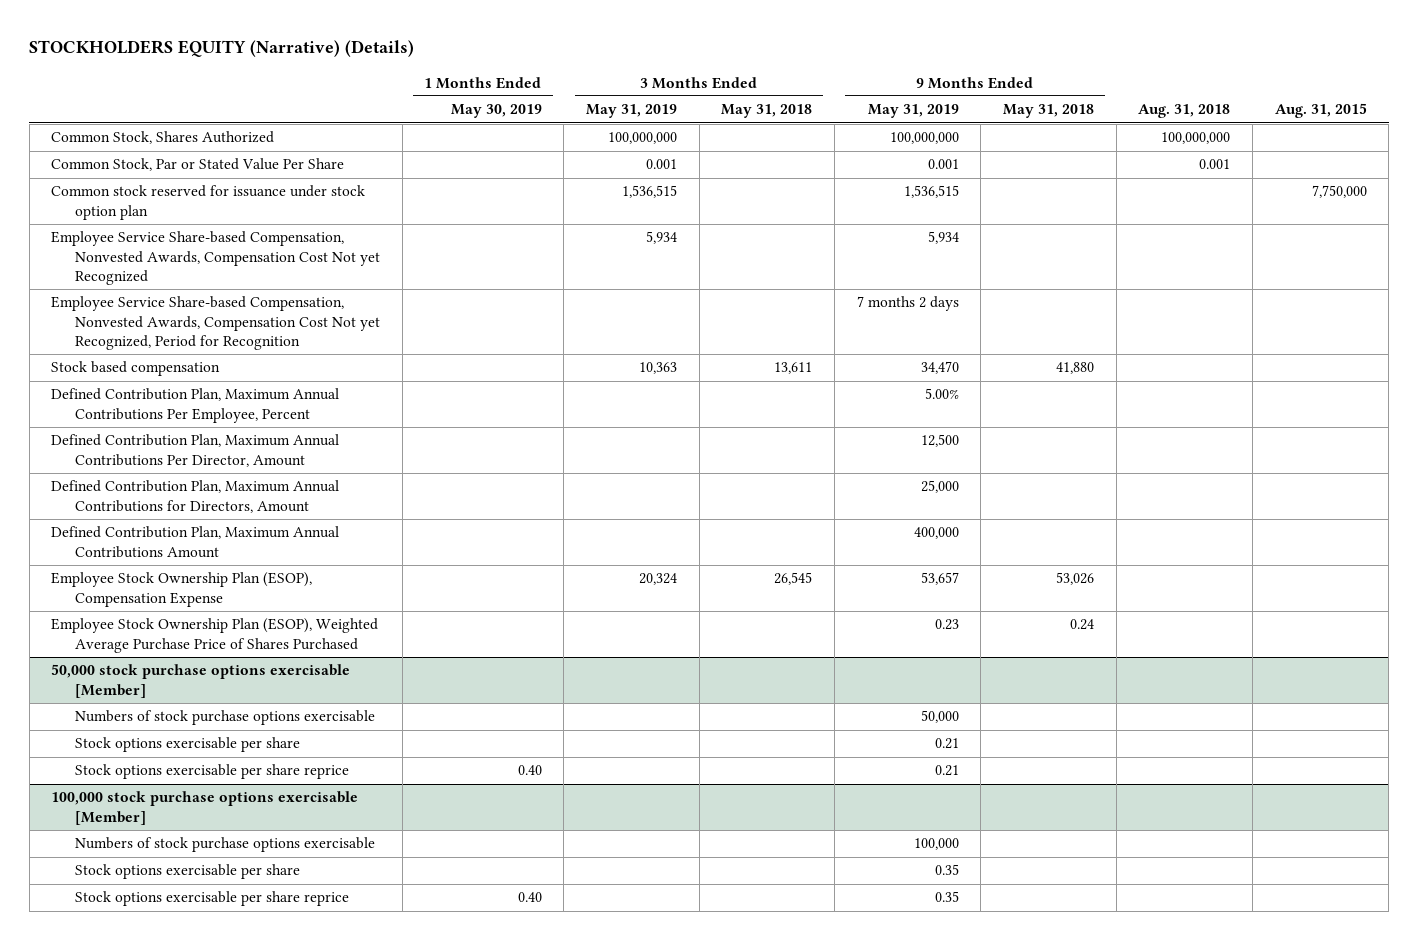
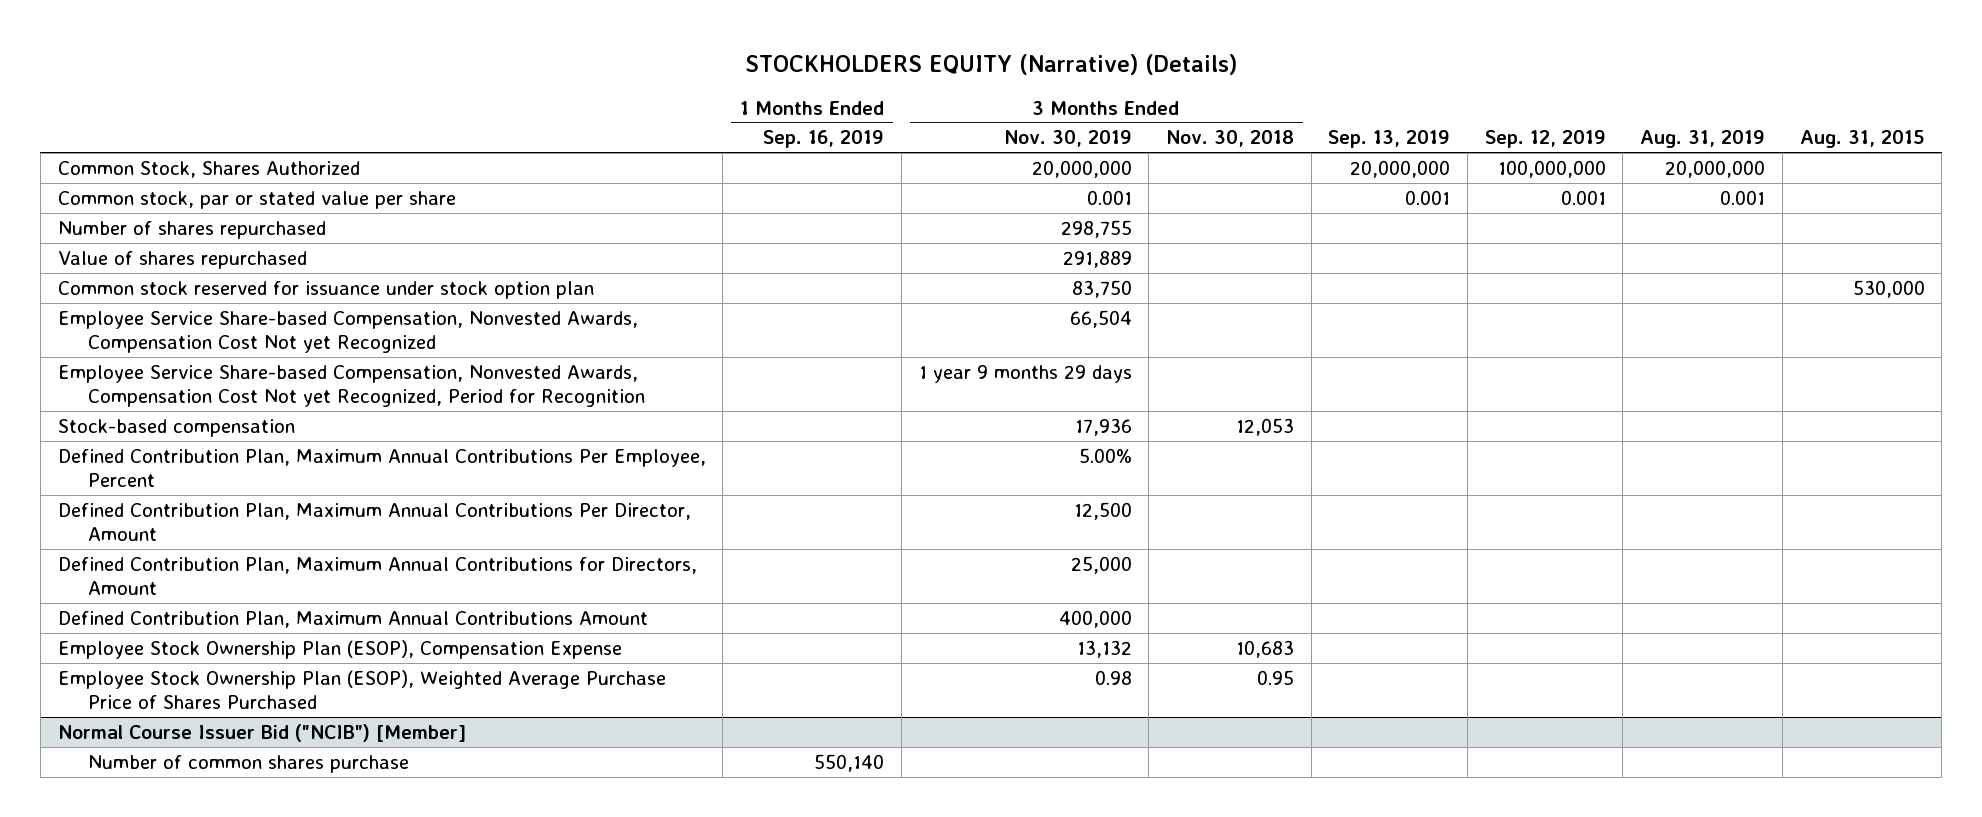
- | 1 Months Ended May 30, 2019 | 3 Months Ended May 31, 2019 | 3 Months Ended May 31, 2018 | 9 Months Ended May 31, 2019 | 9 Months Ended May 31, 2018 | Aug. 31, 2018 | Aug. 31, 2015
+ | 1 Months Ended Sep. 16, 2019 | 3 Months Ended Nov. 30, 2019 | 3 Months Ended Nov. 30, 2018 | Sep. 13, 2019 | Sep. 12, 2019 | Aug. 31, 2019 | Aug. 31, 2015
- Common Stock, Par or Stated Value Per Share | | 0.001 | | 0.001 | | 0.001 |
- Common stock reserved for issuance under stock option plan | | 1,536,515 | | 1,536,515 | | | 7,750,000
+ Common stock, par or stated value per share | | 0.001 | | 0.001 | 0.001 | 0.001 |
+ Number of shares repurchased | | 298,755 | | | | |
+ Value of shares repurchased | | 291,889 | | | | |
+ Common stock reserved for issuance under stock option plan | | 83,750 | | | | | 530,000
- Stock based compensation | | 10,363 | 13,611 | 34,470 | 41,880 | |
+ Stock-based compensation | | 17,936 | 12,053 | | | |
- 50,000 stock purchase options exercisable [Member]
- Numbers of stock purchase options exercisable | | | | 50,000 | | |
- Stock options exercisable per share | | | | 0.21 | | |
- Stock options exercisable per share reprice | 0.40 | | | 0.21 | | |
- 100,000 stock purchase options exercisable [Member]
- Numbers of stock purchase options exercisable | | | | 100,000 | | |
- Stock options exercisable per share | | | | 0.35 | | |
- Stock options exercisable per share reprice | 0.40 | | | 0.35 | | |
+ Normal Course Issuer Bid ("NCIB") [Member]
+ Number of common shares purchase | 550,140 | | | | | |

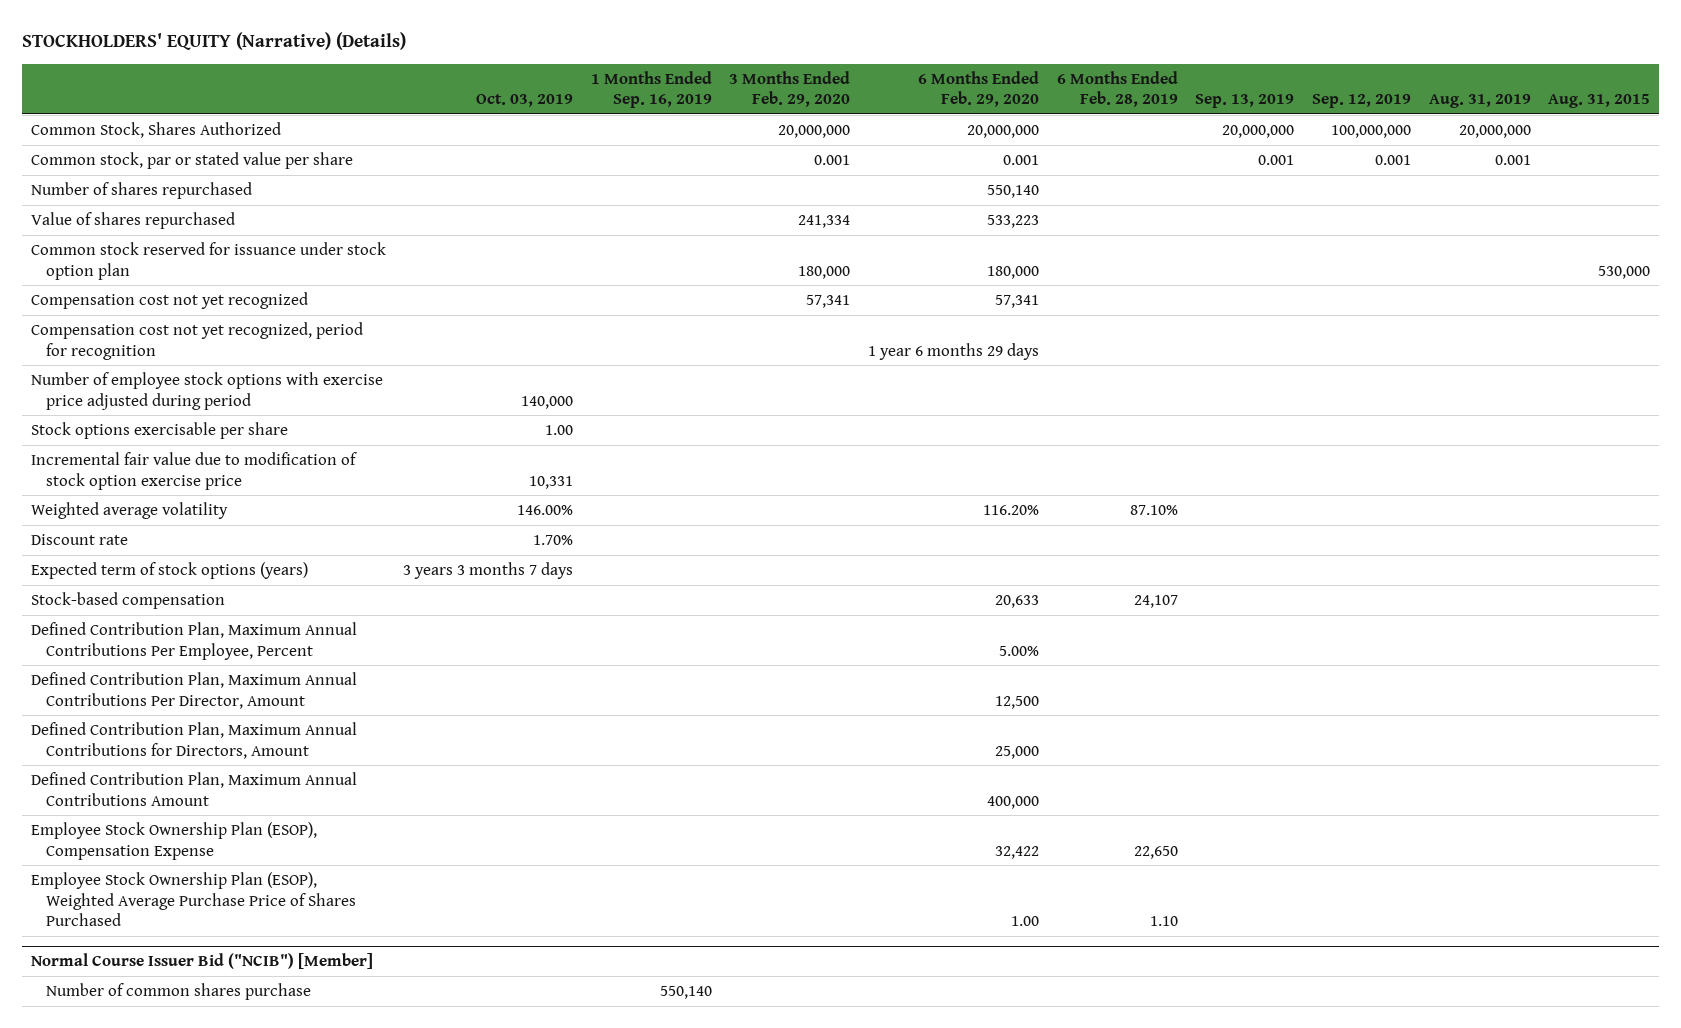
- STOCKHOLDERS EQUITY (Narrative) (Details)
+ STOCKHOLDERS' EQUITY (Narrative) (Details)
- | 1 Months Ended Sep. 16, 2019 | 3 Months Ended Nov. 30, 2019 | 3 Months Ended Nov. 30, 2018 | Sep. 13, 2019 | Sep. 12, 2019 | Aug. 31, 2019 | Aug. 31, 2015
+ | Oct. 03, 2019 | 1 Months Ended Sep. 16, 2019 | 3 Months Ended Feb. 29, 2020 | 6 Months Ended Feb. 29, 2020 | 6 Months Ended Feb. 28, 2019 | Sep. 13, 2019 | Sep. 12, 2019 | Aug. 31, 2019 | Aug. 31, 2015
- Employee Service Share-based Compensation, Nonvested Awards, Compensation Cost Not yet Recognized | | 66,504 | | | | |
- Employee Service Share-based Compensation, Nonvested Awards, Compensation Cost Not yet Recognized, Period for Recognition | | 1 year 9 months 29 days | | | | |
+ Compensation cost not yet recognized | | | 57,341 | 57,341 | | | | |
+ Compensation cost not yet recognized, period for recognition | | | | 1 year 6 months 29 days | | | | |
+ Number of employee stock options with exercise price adjusted during period | 140,000 | | | | | | | |
+ Stock options exercisable per share | 1.00 | | | | | | | |
+ Incremental fair value due to modification of stock option exercise price | 10,331 | | | | | | | |
+ Weighted average volatility | 146.00% | | | 116.20% | 87.10% | | | |
+ Discount rate | 1.70% | | | | | | | |
+ Expected term of stock options (years) | 3 years 3 months 7 days | | | | | | | |

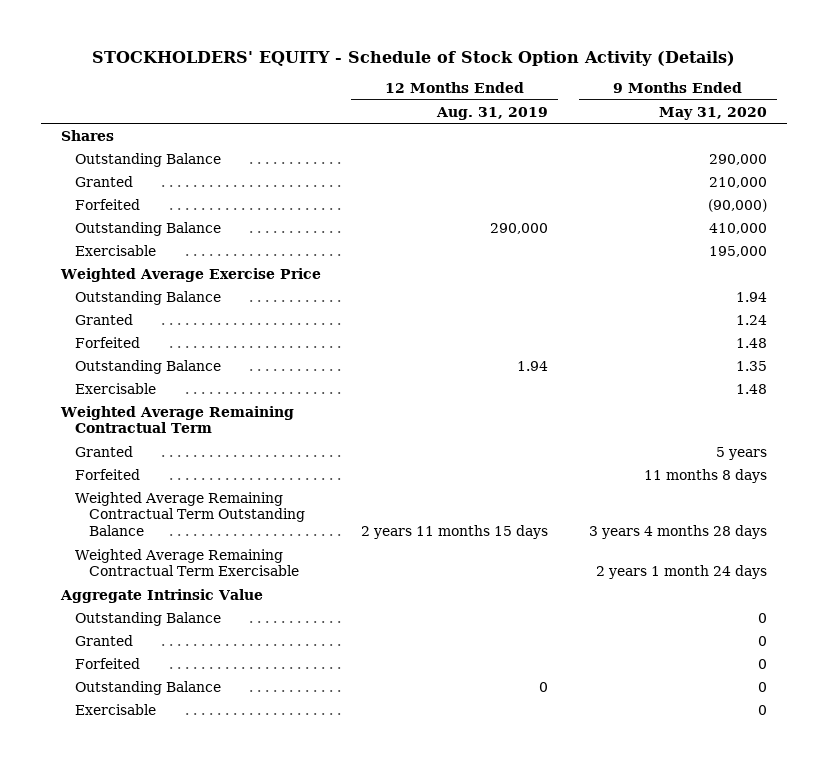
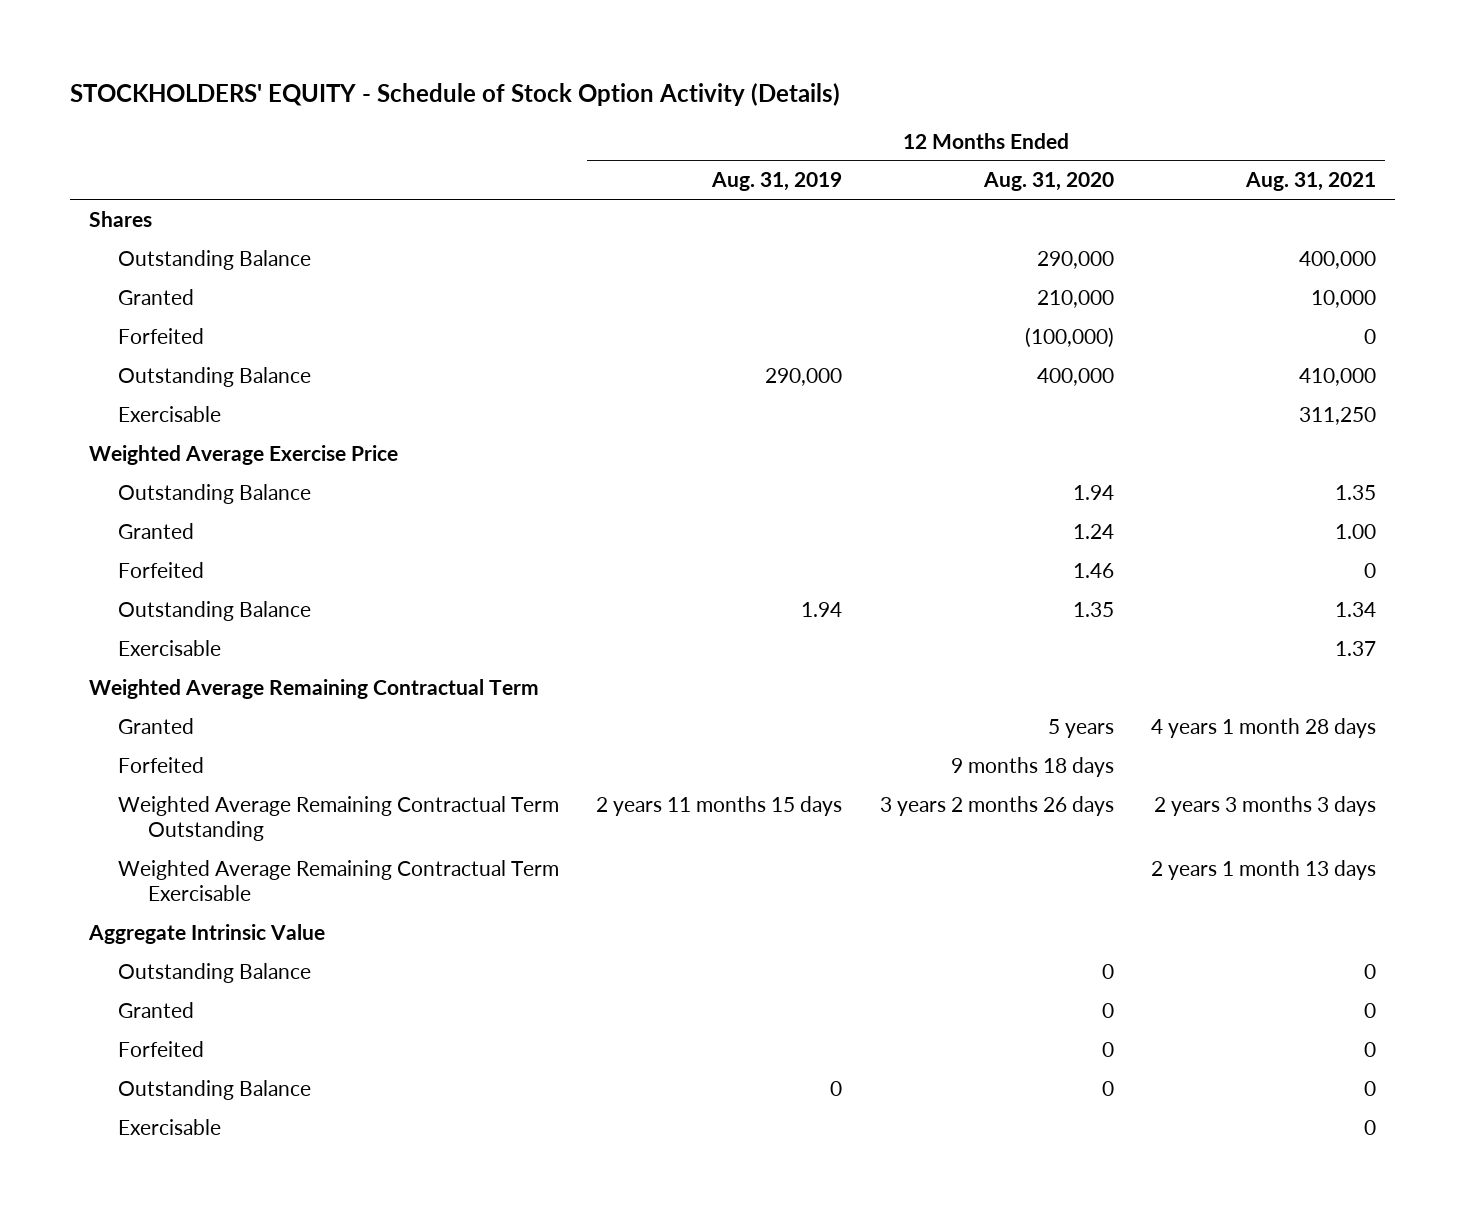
- | 12 Months Ended Aug. 31, 2019 | 9 Months Ended May 31, 2020
+ | 12 Months Ended Aug. 31, 2019 | 12 Months Ended Aug. 31, 2020 | 12 Months Ended Aug. 31, 2021
- Weighted Average Remaining Contractual Term Outstanding Balance | 2 years 11 months 15 days | 3 years 4 months 28 days
+ Weighted Average Remaining Contractual Term Outstanding | 2 years 11 months 15 days | 3 years 2 months 26 days | 2 years 3 months 3 days

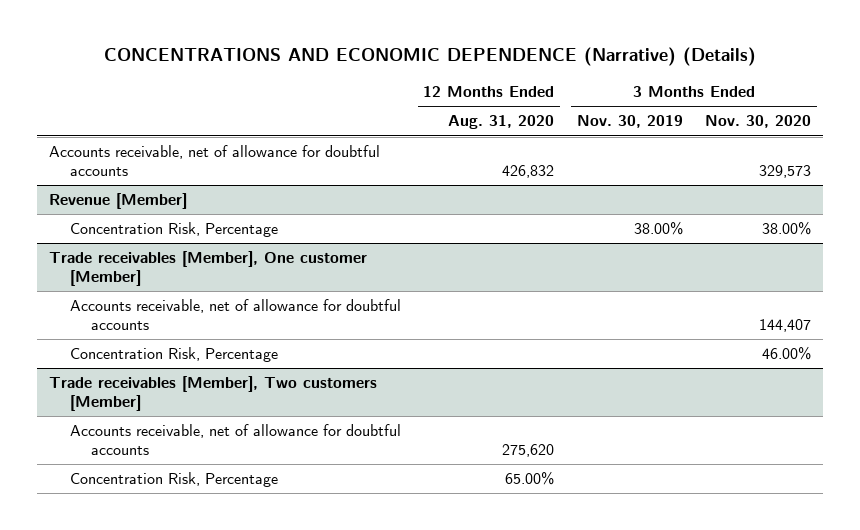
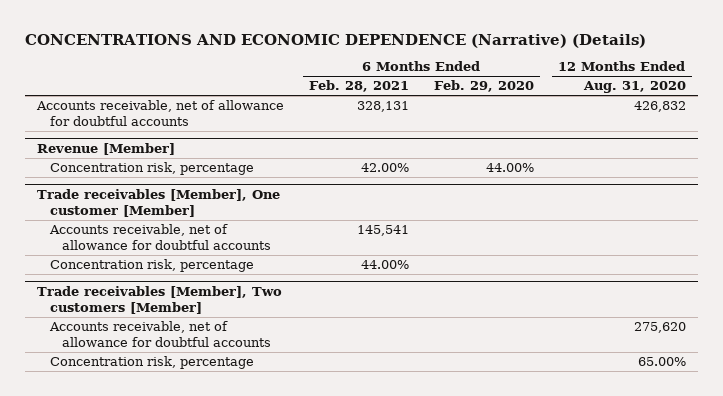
- | 12 Months Ended Aug. 31, 2020 | 3 Months Ended Nov. 30, 2019 | 3 Months Ended Nov. 30, 2020
+ | 6 Months Ended Feb. 28, 2021 | 6 Months Ended Feb. 29, 2020 | 12 Months Ended Aug. 31, 2020
@ Revenue [Member]
- Concentration Risk, Percentage | | 38.00% | 38.00%
+ Concentration risk, percentage | 42.00% | 44.00% |
@ Trade receivables [Member], One customer [Member]
- Concentration Risk, Percentage | | | 46.00%
+ Concentration risk, percentage | 44.00% | |
@ Trade receivables [Member], Two customers [Member]
- Concentration Risk, Percentage | 65.00% | |
+ Concentration risk, percentage | | | 65.00%

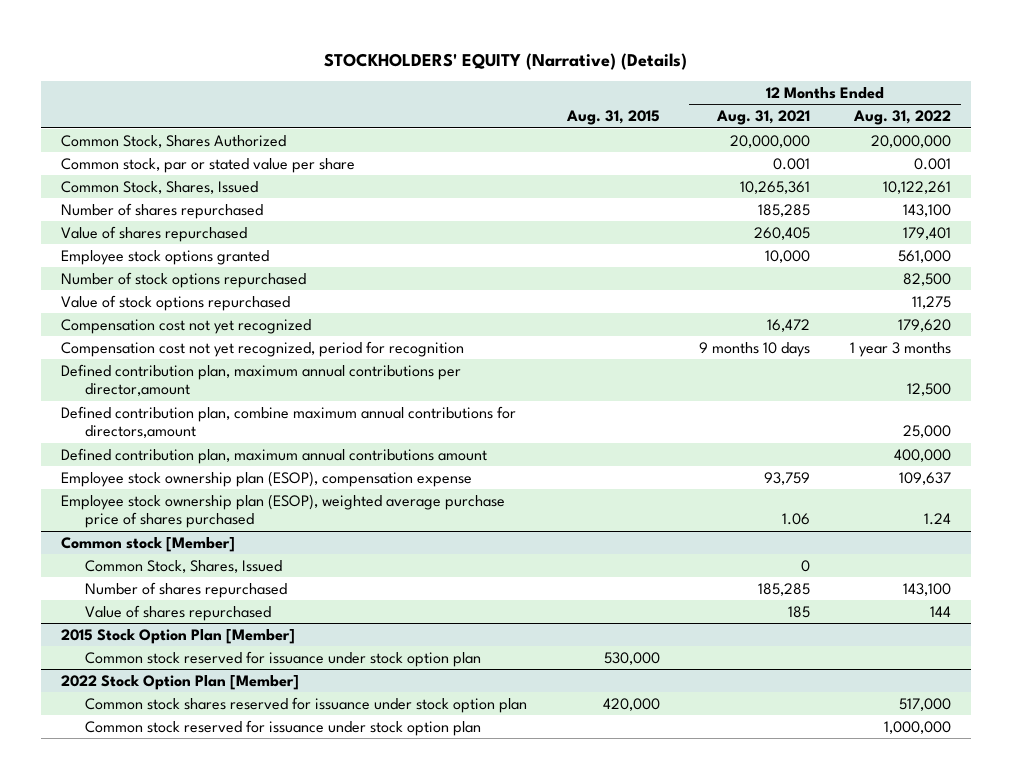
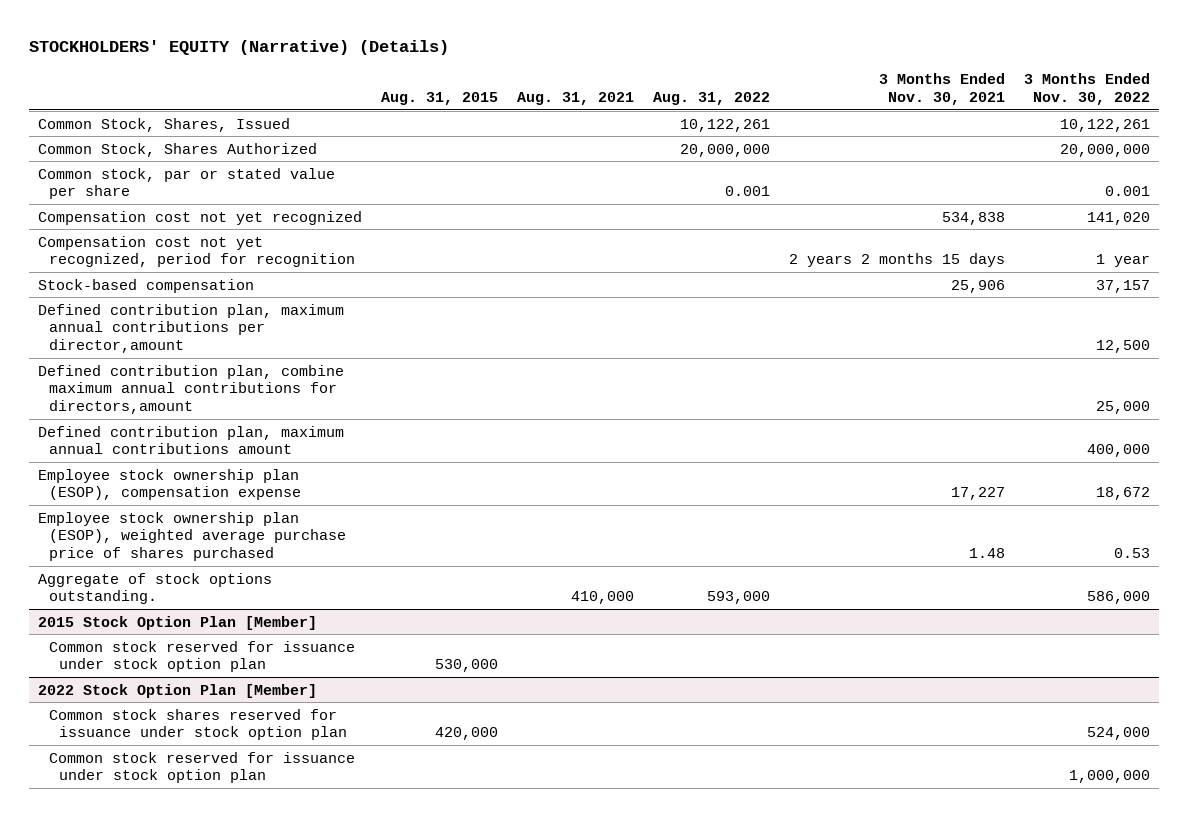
- | Aug. 31, 2015 | 12 Months Ended Aug. 31, 2021 | 12 Months Ended Aug. 31, 2022
+ | Aug. 31, 2015 | Aug. 31, 2021 | Aug. 31, 2022 | 3 Months Ended Nov. 30, 2021 | 3 Months Ended Nov. 30, 2022
moved up: Common Stock, Shares, Issued | | | 10,122,261 | | 10,122,261
- Number of shares repurchased | | 185,285 | 143,100
- Value of shares repurchased | | 260,405 | 179,401
- Employee stock options granted | | 10,000 | 561,000
- Number of stock options repurchased | | | 82,500
- Value of stock options repurchased | | | 11,275
+ Stock-based compensation | | | | 25,906 | 37,157
- Common stock [Member]
- Common Stock, Shares, Issued | | 0 |
- Number of shares repurchased | | 185,285 | 143,100
- Value of shares repurchased | | 185 | 144
+ Aggregate of stock options outstanding. | | 410,000 | 593,000 | | 586,000

